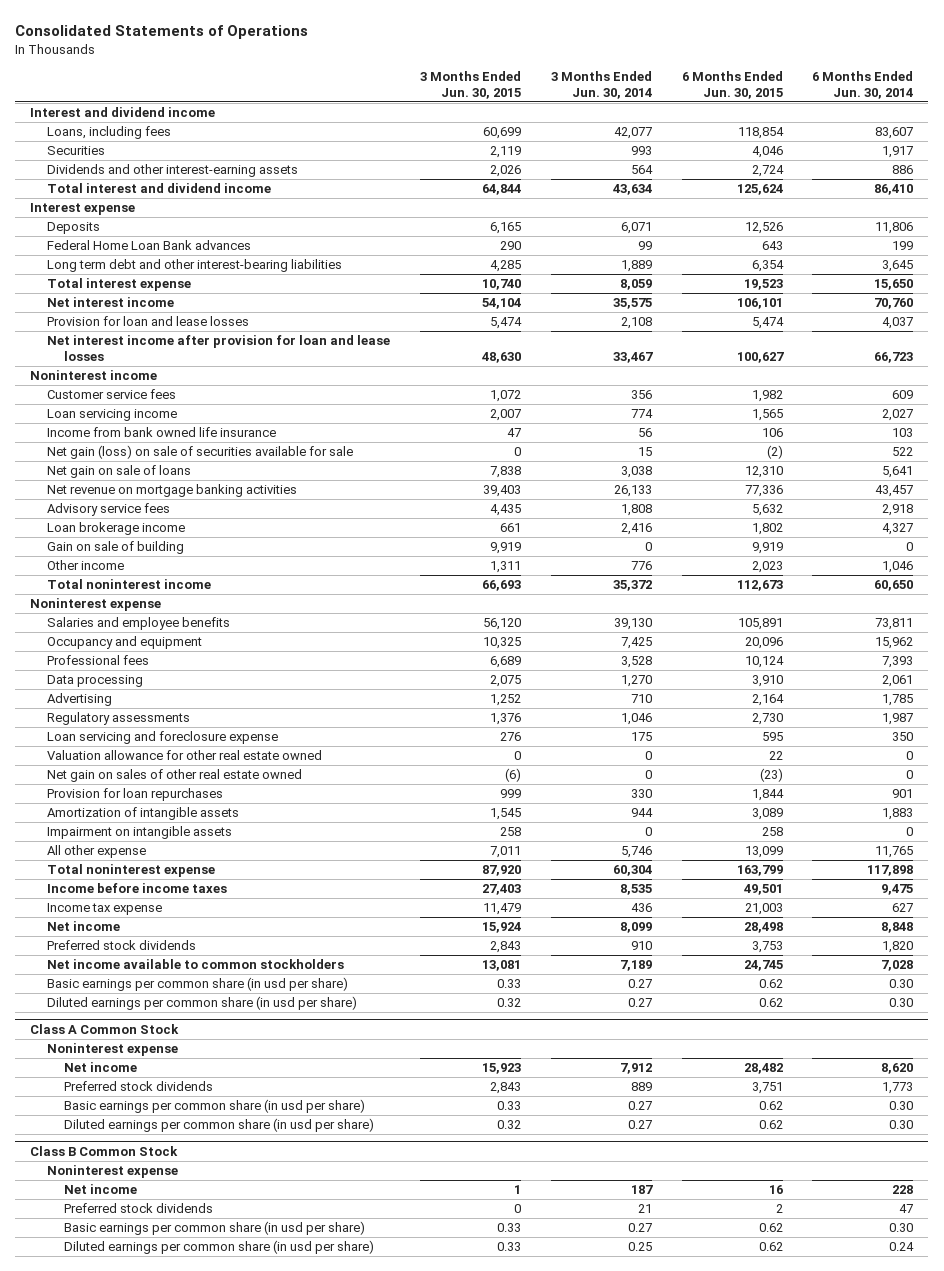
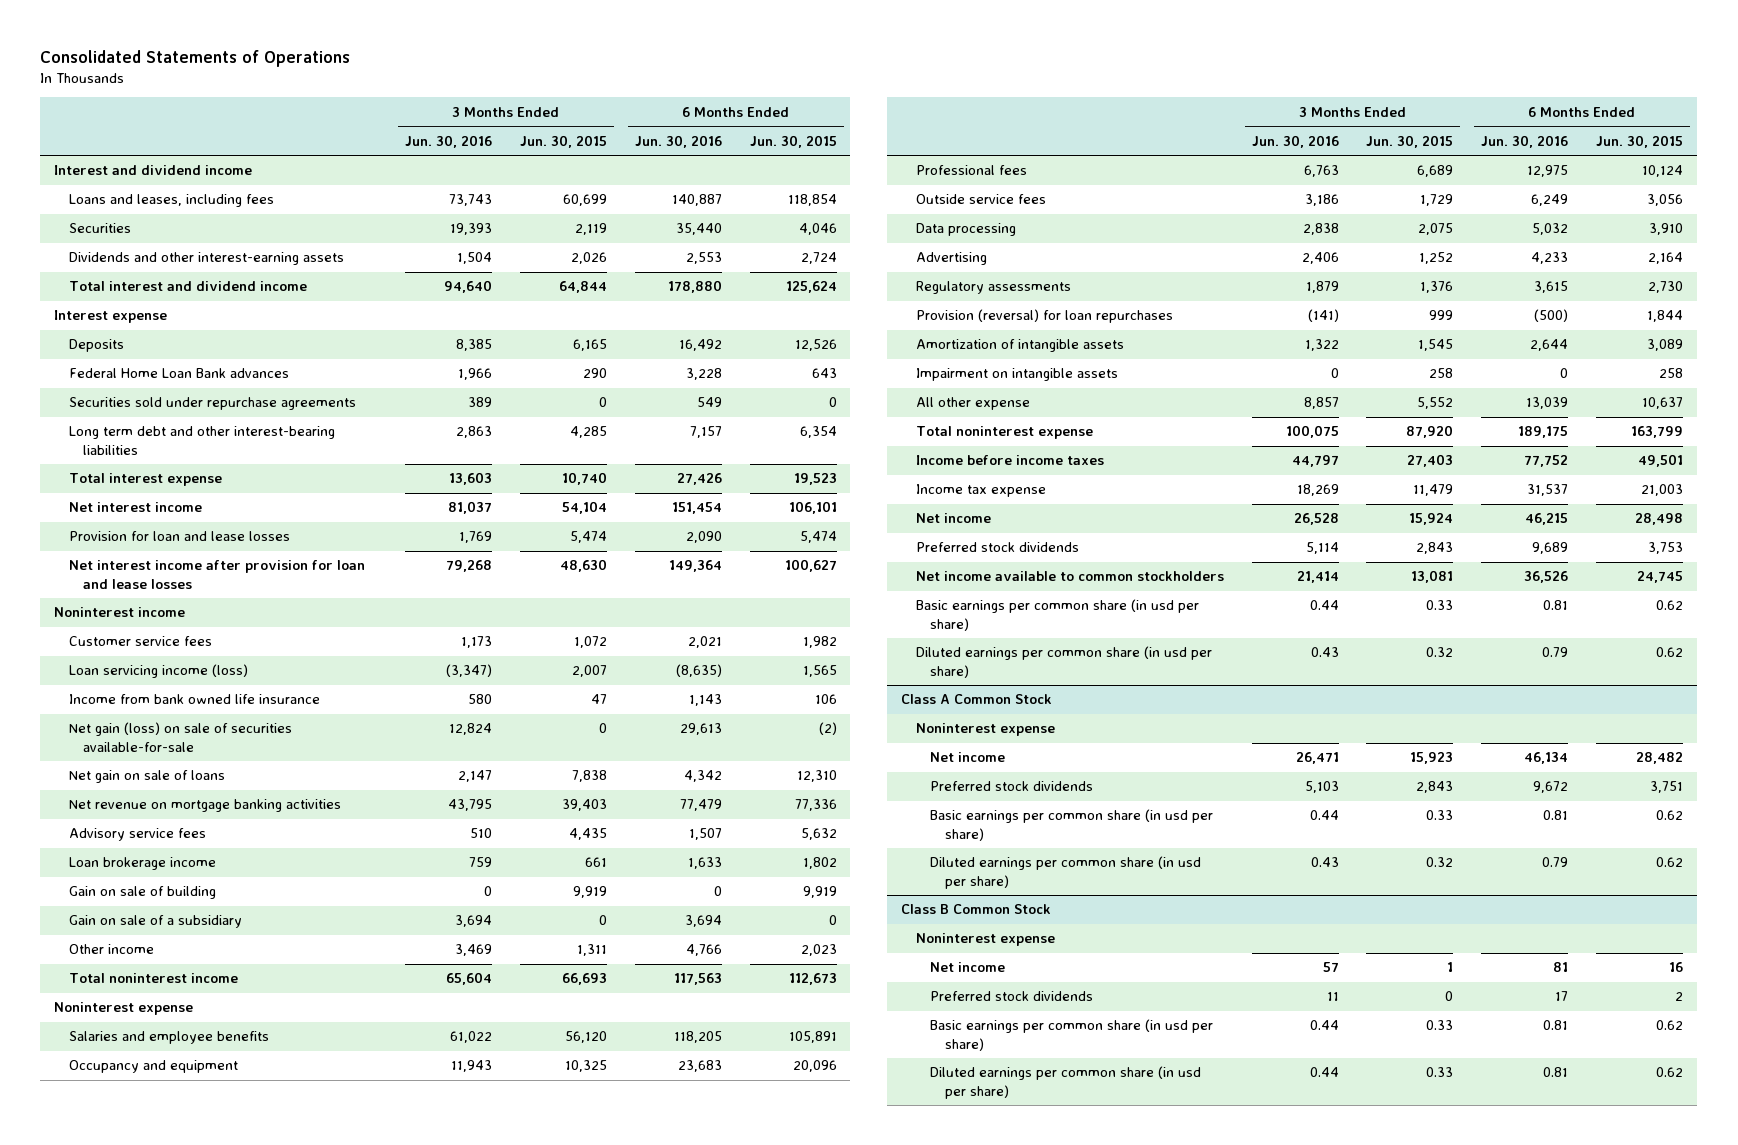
- | 3 Months Ended Jun. 30, 2015 | 3 Months Ended Jun. 30, 2014 | 6 Months Ended Jun. 30, 2015 | 6 Months Ended Jun. 30, 2014
+ | 3 Months Ended Jun. 30, 2016 | 3 Months Ended Jun. 30, 2015 | 6 Months Ended Jun. 30, 2016 | 6 Months Ended Jun. 30, 2015
- Loans, including fees | 60,699 | 42,077 | 118,854 | 83,607
+ Loans and leases, including fees | 73,743 | 60,699 | 140,887 | 118,854
+ Securities sold under repurchase agreements | 389 | 0 | 549 | 0
- Loan servicing income | 2,007 | 774 | 1,565 | 2,027
+ Loan servicing income (loss) | (3,347) | 2,007 | (8,635) | 1,565
- Net gain (loss) on sale of securities available for sale | 0 | 15 | (2) | 522
+ Net gain (loss) on sale of securities available-for-sale | 12,824 | 0 | 29,613 | (2)
+ Gain on sale of a subsidiary | 3,694 | 0 | 3,694 | 0
+ Outside service fees | 3,186 | 1,729 | 6,249 | 3,056
- Loan servicing and foreclosure expense | 276 | 175 | 595 | 350
- Valuation allowance for other real estate owned | 0 | 0 | 22 | 0
- Net gain on sales of other real estate owned | (6) | 0 | (23) | 0
- Provision for loan repurchases | 999 | 330 | 1,844 | 901
+ Provision (reversal) for loan repurchases | (141) | 999 | (500) | 1,844
- All other expense | 7,011 | 5,746 | 13,099 | 11,765
+ All other expense | 8,857 | 5,552 | 13,039 | 10,637

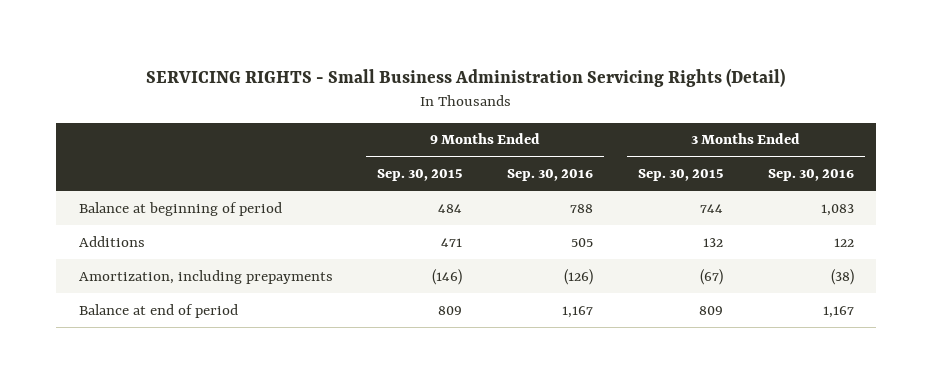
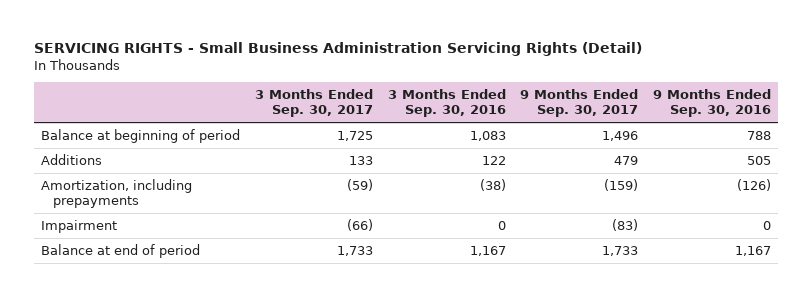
- | 9 Months Ended Sep. 30, 2015 | 9 Months Ended Sep. 30, 2016 | 3 Months Ended Sep. 30, 2015 | 3 Months Ended Sep. 30, 2016
+ | 3 Months Ended Sep. 30, 2017 | 3 Months Ended Sep. 30, 2016 | 9 Months Ended Sep. 30, 2017 | 9 Months Ended Sep. 30, 2016
+ Impairment | (66) | 0 | (83) | 0

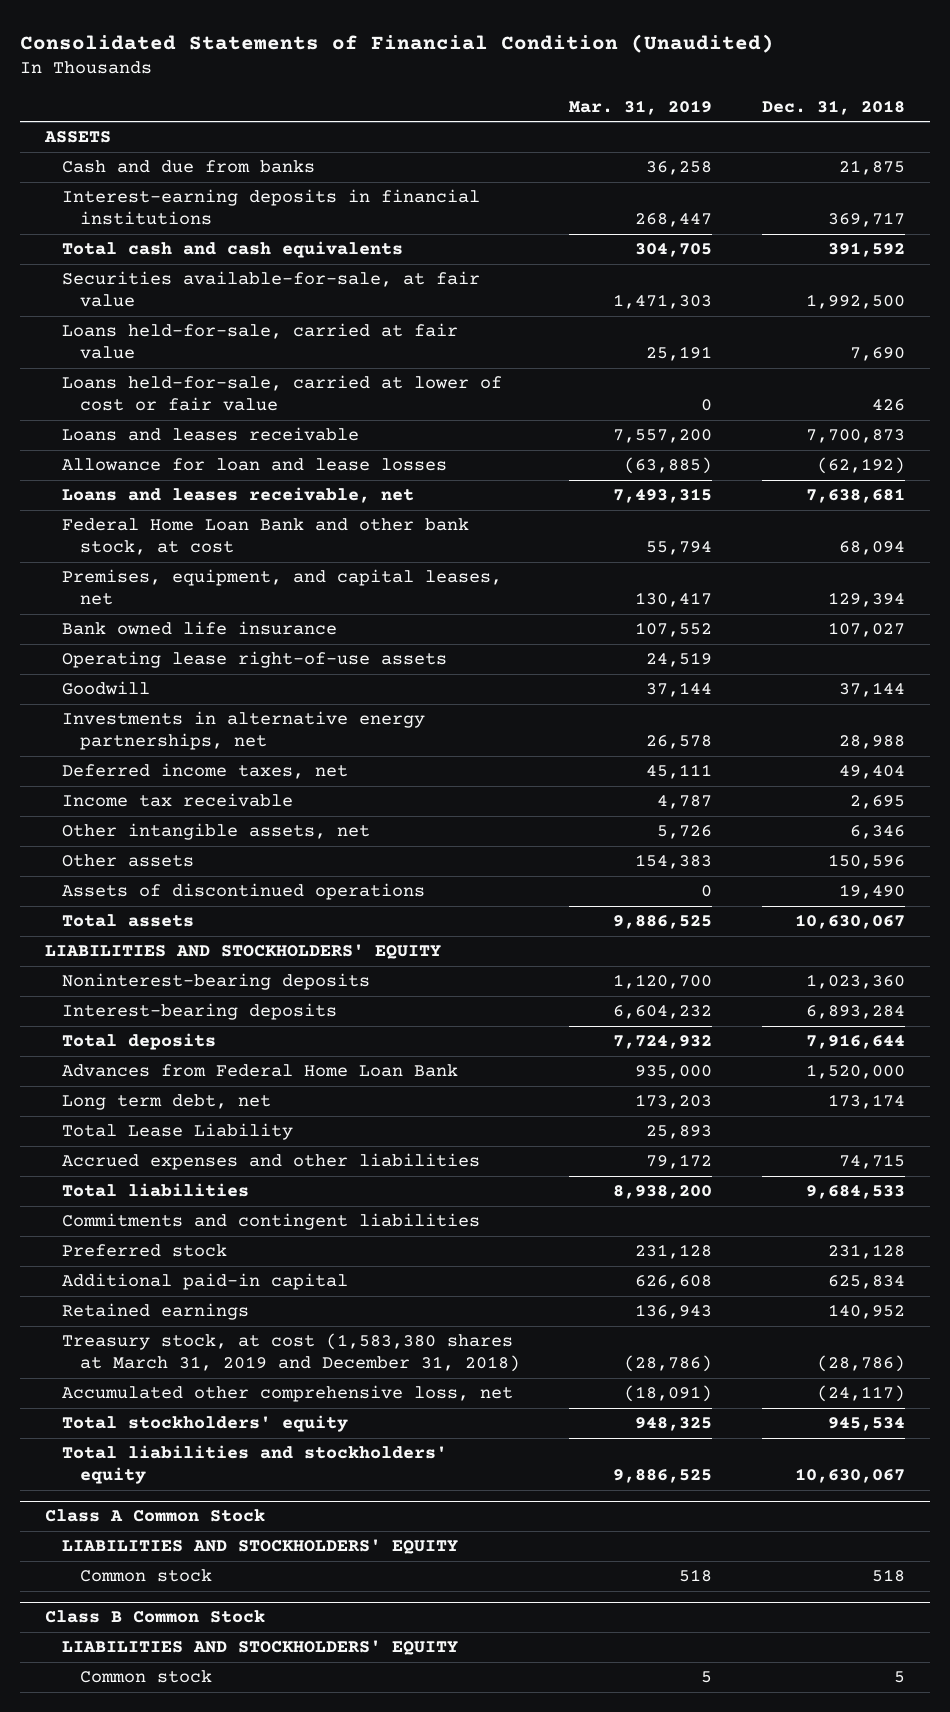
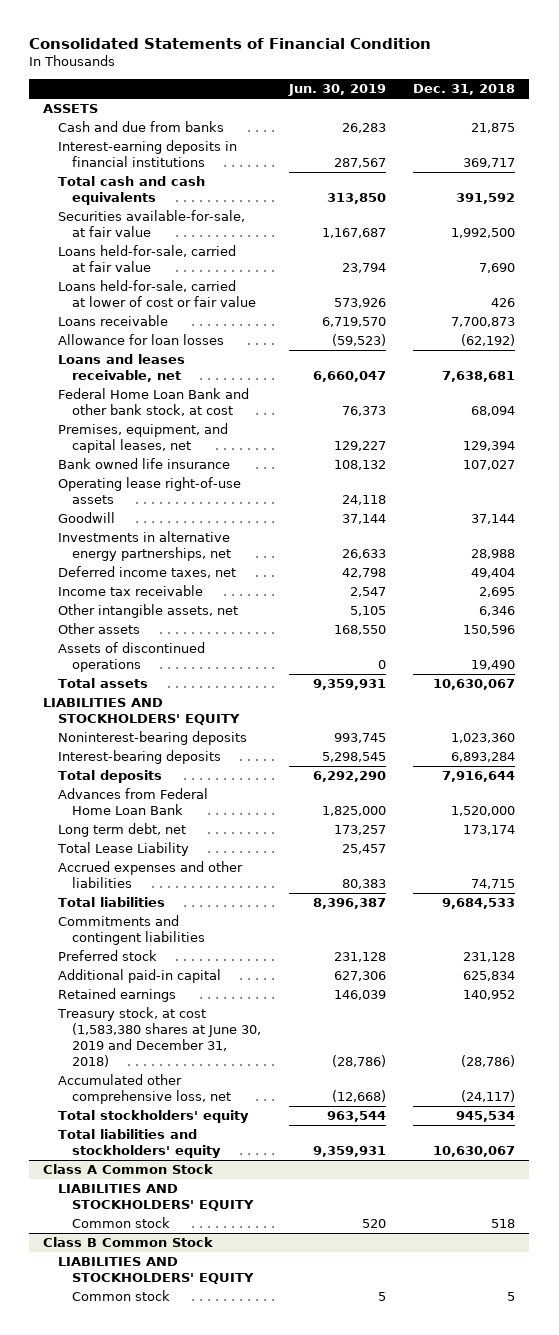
- Consolidated Statements of Financial Condition (Unaudited)
+ Consolidated Statements of Financial Condition
- | Mar. 31, 2019 | Dec. 31, 2018
+ | Jun. 30, 2019 | Dec. 31, 2018
- Loans and leases receivable | 7,557,200 | 7,700,873
- Allowance for loan and lease losses | (63,885) | (62,192)
+ Loans receivable | 6,719,570 | 7,700,873
+ Allowance for loan losses | (59,523) | (62,192)
- Treasury stock, at cost (1,583,380 shares at March 31, 2019 and December 31, 2018) | (28,786) | (28,786)
+ Treasury stock, at cost (1,583,380 shares at June 30, 2019 and December 31, 2018) | (28,786) | (28,786)

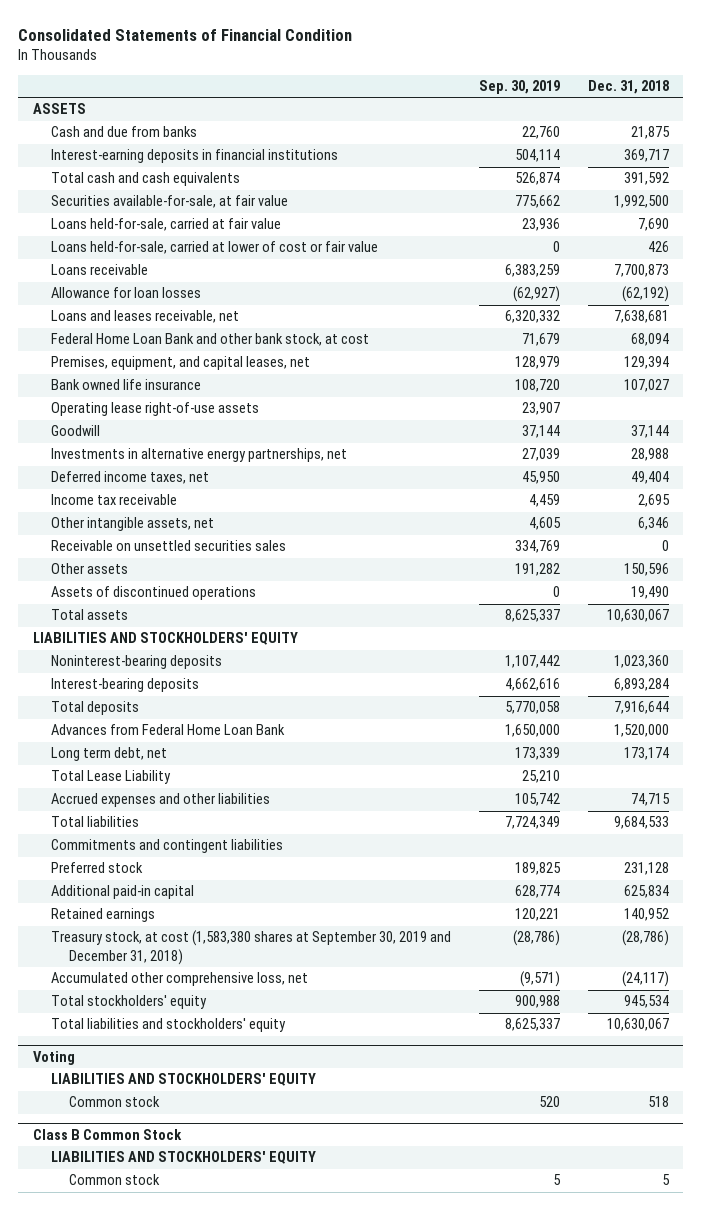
- | Jun. 30, 2019 | Dec. 31, 2018
+ | Sep. 30, 2019 | Dec. 31, 2018
+ Receivable on unsettled securities sales | 334,769 | 0
- Treasury stock, at cost (1,583,380 shares at June 30, 2019 and December 31, 2018) | (28,786) | (28,786)
+ Treasury stock, at cost (1,583,380 shares at September 30, 2019 and December 31, 2018) | (28,786) | (28,786)
- Class A Common Stock
+ Voting

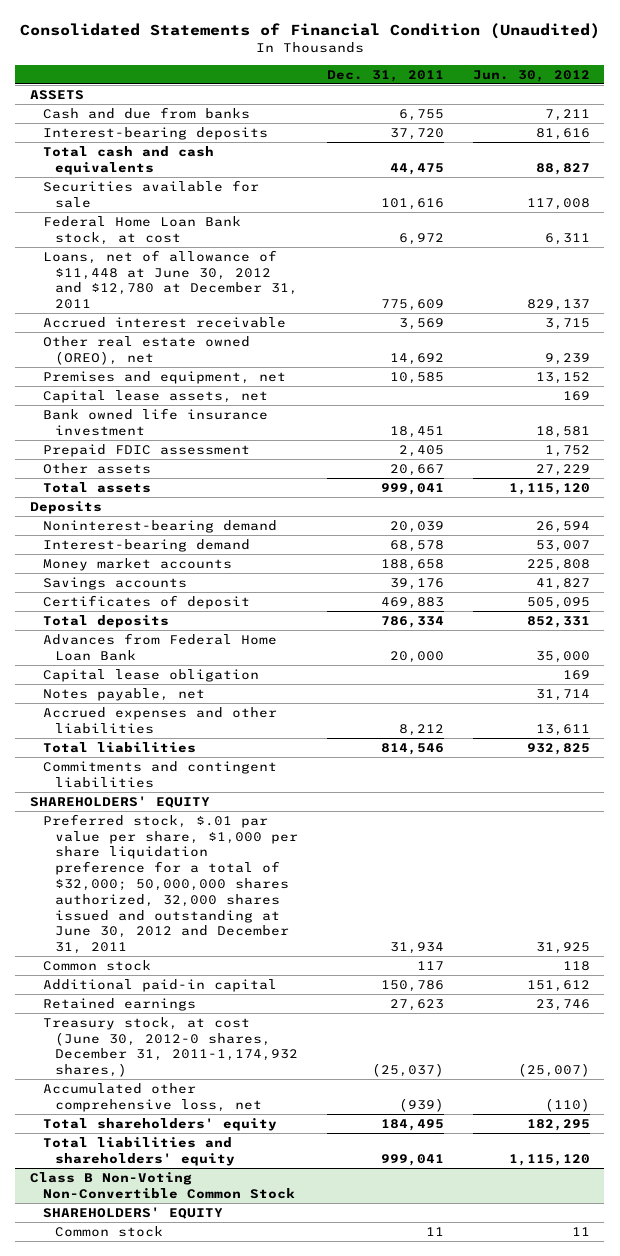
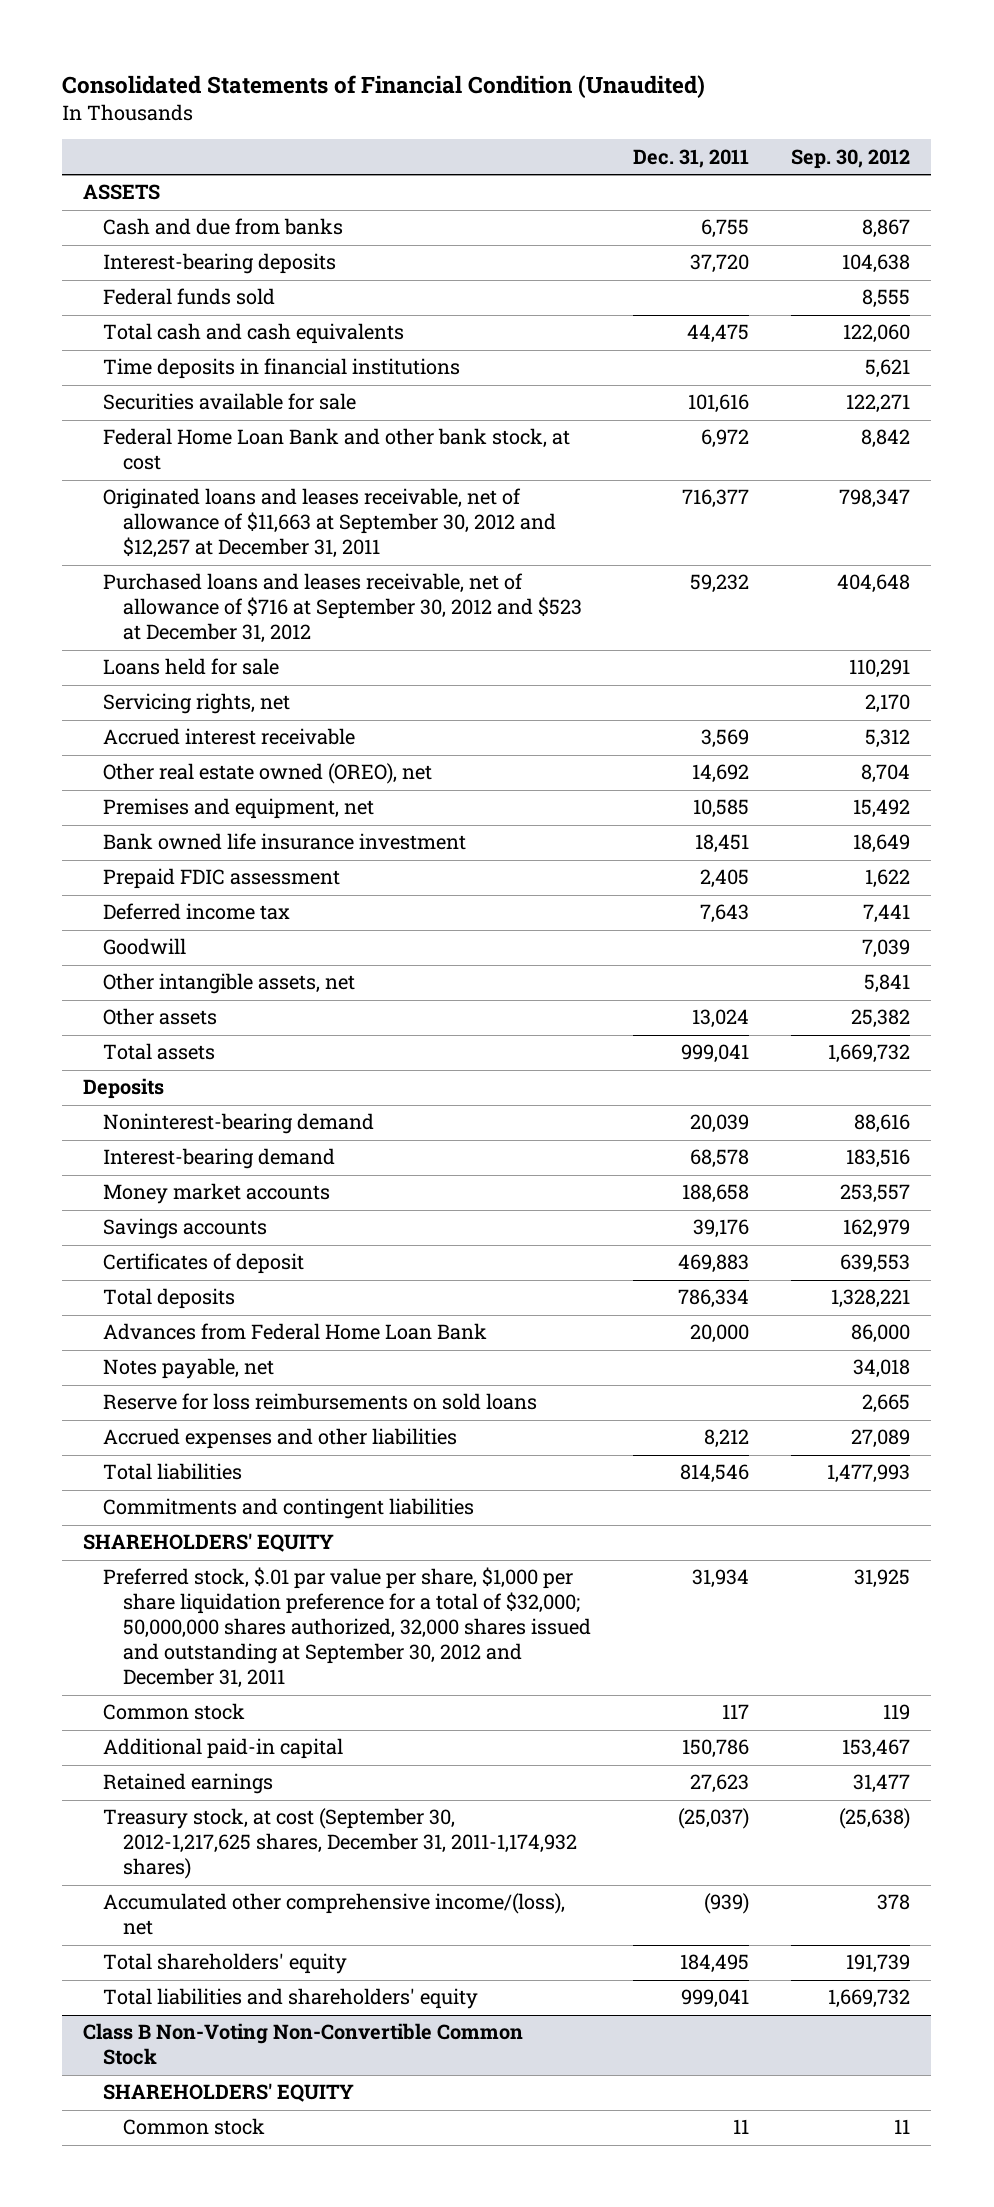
- | Dec. 31, 2011 | Jun. 30, 2012
+ | Dec. 31, 2011 | Sep. 30, 2012
+ Federal funds sold | | 8,555
+ Time deposits in financial institutions | | 5,621
- Federal Home Loan Bank stock, at cost | 6,972 | 6,311
- Loans, net of allowance of $11,448 at June 30, 2012 and $12,780 at December 31, 2011 | 775,609 | 829,137
+ Federal Home Loan Bank and other bank stock, at cost | 6,972 | 8,842
+ Originated loans and leases receivable, net of allowance of $11,663 at September 30, 2012 and $12,257 at December 31, 2011 | 716,377 | 798,347
+ Purchased loans and leases receivable, net of allowance of $716 at September 30, 2012 and $523 at December 31, 2012 | 59,232 | 404,648
+ Loans held for sale | | 110,291
+ Servicing rights, net | | 2,170
- Capital lease assets, net | | 169
- Other assets | 20,667 | 27,229
+ Deferred income tax | 7,643 | 7,441
+ Goodwill | | 7,039
+ Other intangible assets, net | | 5,841
+ Other assets | 13,024 | 25,382
- Capital lease obligation | | 169
+ Reserve for loss reimbursements on sold loans | | 2,665
- Preferred stock, $.01 par value per share, $1,000 per share liquidation preference for a total of $32,000; 50,000,000 shares authorized, 32,000 shares issued and outstanding at June 30, 2012 and December 31, 2011 | 31,934 | 31,925
+ Preferred stock, $.01 par value per share, $1,000 per share liquidation preference for a total of $32,000; 50,000,000 shares authorized, 32,000 shares issued and outstanding at September 30, 2012 and December 31, 2011 | 31,934 | 31,925
- Treasury stock, at cost (June 30, 2012-0 shares, December 31, 2011-1,174,932 shares,) | (25,037) | (25,007)
- Accumulated other comprehensive loss, net | (939) | (110)
+ Treasury stock, at cost (September 30, 2012-1,217,625 shares, December 31, 2011-1,174,932 shares) | (25,037) | (25,638)
+ Accumulated other comprehensive income/(loss), net | (939) | 378

